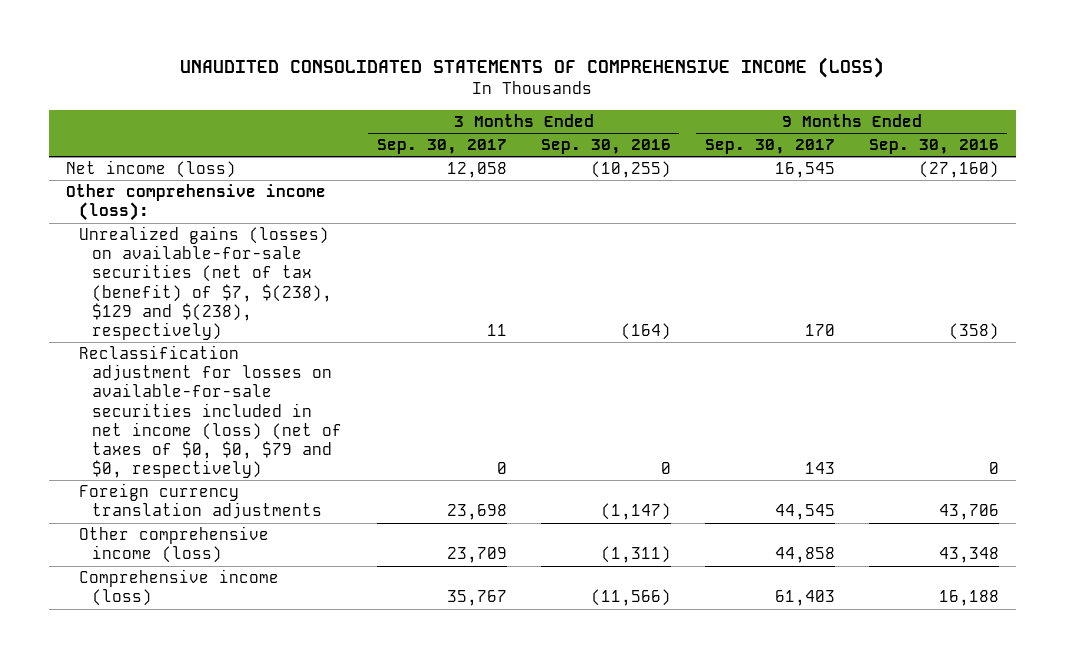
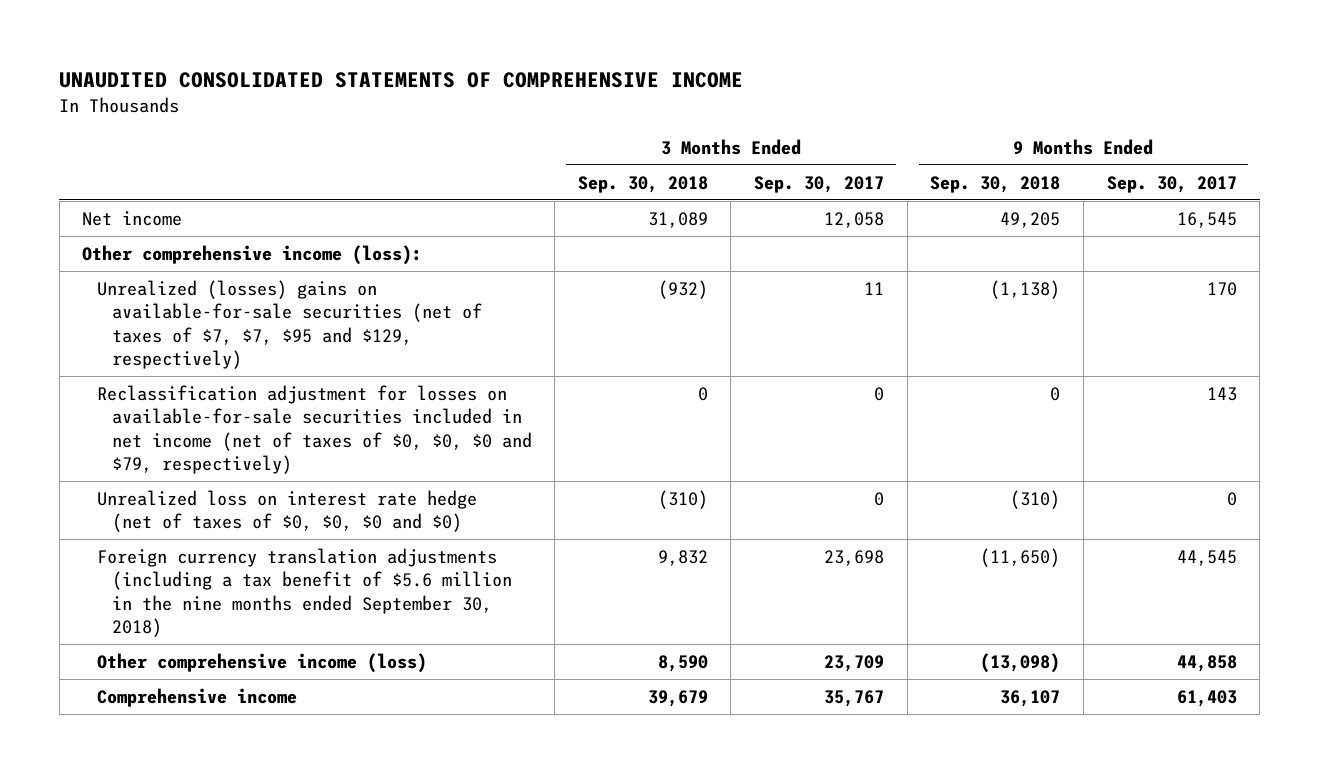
- UNAUDITED CONSOLIDATED STATEMENTS OF COMPREHENSIVE INCOME (LOSS)
+ UNAUDITED CONSOLIDATED STATEMENTS OF COMPREHENSIVE INCOME
- | 3 Months Ended Sep. 30, 2017 | 3 Months Ended Sep. 30, 2016 | 9 Months Ended Sep. 30, 2017 | 9 Months Ended Sep. 30, 2016
+ | 3 Months Ended Sep. 30, 2018 | 3 Months Ended Sep. 30, 2017 | 9 Months Ended Sep. 30, 2018 | 9 Months Ended Sep. 30, 2017
- Net income (loss) | 12,058 | (10,255) | 16,545 | (27,160)
+ Net income | 31,089 | 12,058 | 49,205 | 16,545
- Unrealized gains (losses) on available-for-sale securities (net of tax (benefit) of $7, $(238), $129 and $(238), respectively) | 11 | (164) | 170 | (358)
- Reclassification adjustment for losses on available-for-sale securities included in net income (loss) (net of taxes of $0, $0, $79 and $0, respectively) | 0 | 0 | 143 | 0
- Foreign currency translation adjustments | 23,698 | (1,147) | 44,545 | 43,706
+ Unrealized (losses) gains on available-for-sale securities (net of taxes of $7, $7, $95 and $129, respectively) | (932) | 11 | (1,138) | 170
+ Reclassification adjustment for losses on available-for-sale securities included in net income (net of taxes of $0, $0, $0 and $79, respectively) | 0 | 0 | 0 | 143
+ Unrealized loss on interest rate hedge (net of taxes of $0, $0, $0 and $0) | (310) | 0 | (310) | 0
+ Foreign currency translation adjustments (including a tax benefit of $5.6 million in the nine months ended September 30, 2018) | 9,832 | 23,698 | (11,650) | 44,545
- Comprehensive income (loss) | 35,767 | (11,566) | 61,403 | 16,188
+ Comprehensive income | 39,679 | 35,767 | 36,107 | 61,403

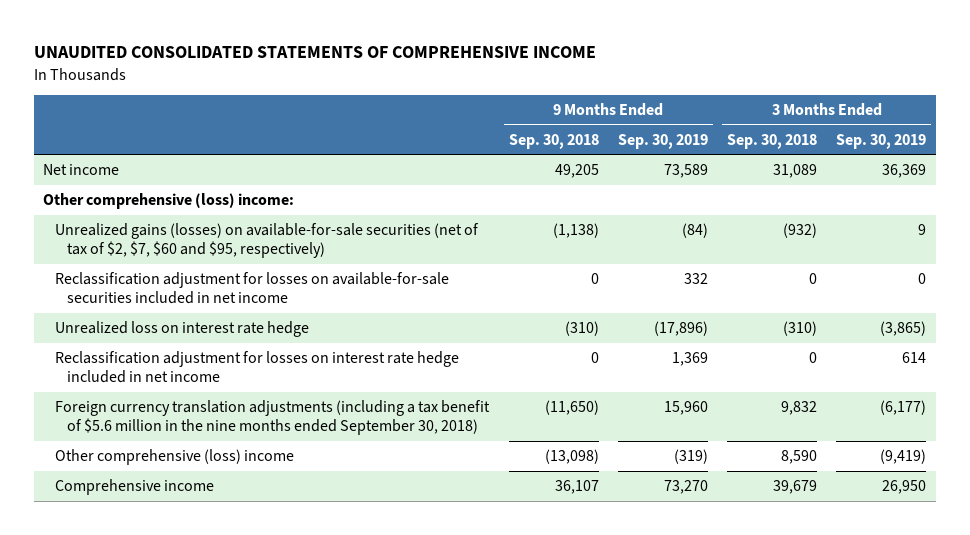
- | 3 Months Ended Sep. 30, 2018 | 3 Months Ended Sep. 30, 2017 | 9 Months Ended Sep. 30, 2018 | 9 Months Ended Sep. 30, 2017
+ | 9 Months Ended Sep. 30, 2018 | 9 Months Ended Sep. 30, 2019 | 3 Months Ended Sep. 30, 2018 | 3 Months Ended Sep. 30, 2019
- Other comprehensive income (loss):
- Unrealized (losses) gains on available-for-sale securities (net of taxes of $7, $7, $95 and $129, respectively) | (932) | 11 | (1,138) | 170
- Reclassification adjustment for losses on available-for-sale securities included in net income (net of taxes of $0, $0, $0 and $79, respectively) | 0 | 0 | 0 | 143
- Unrealized loss on interest rate hedge (net of taxes of $0, $0, $0 and $0) | (310) | 0 | (310) | 0
+ Other comprehensive (loss) income:
+ Unrealized gains (losses) on available-for-sale securities (net of tax of $2, $7, $60 and $95, respectively) | (1,138) | (84) | (932) | 9
+ Reclassification adjustment for losses on available-for-sale securities included in net income | 0 | 332 | 0 | 0
+ Unrealized loss on interest rate hedge | (310) | (17,896) | (310) | (3,865)
+ Reclassification adjustment for losses on interest rate hedge included in net income | 0 | 1,369 | 0 | 614
- Other comprehensive income (loss) | 8,590 | 23,709 | (13,098) | 44,858
+ Other comprehensive (loss) income | (13,098) | (319) | 8,590 | (9,419)

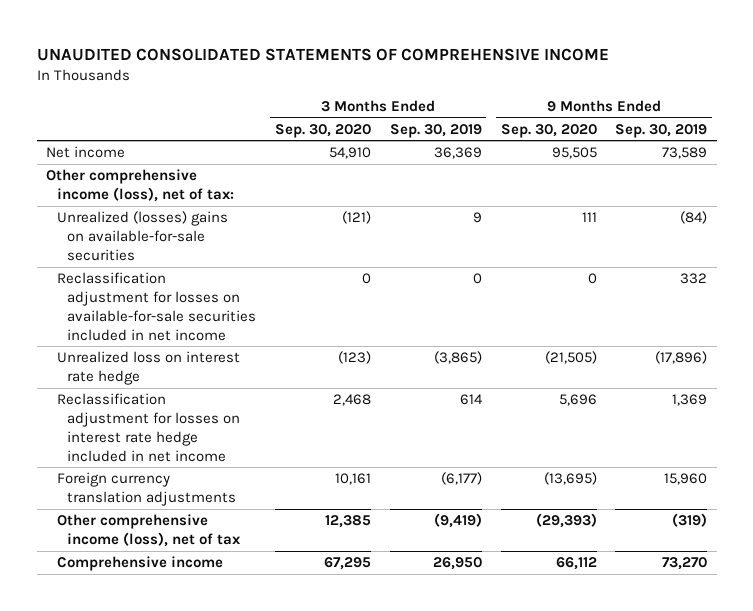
- | 9 Months Ended Sep. 30, 2018 | 9 Months Ended Sep. 30, 2019 | 3 Months Ended Sep. 30, 2018 | 3 Months Ended Sep. 30, 2019
+ | 3 Months Ended Sep. 30, 2020 | 3 Months Ended Sep. 30, 2019 | 9 Months Ended Sep. 30, 2020 | 9 Months Ended Sep. 30, 2019
- Other comprehensive (loss) income:
- Unrealized gains (losses) on available-for-sale securities (net of tax of $2, $7, $60 and $95, respectively) | (1,138) | (84) | (932) | 9
+ Other comprehensive income (loss), net of tax:
+ Unrealized (losses) gains on available-for-sale securities | (121) | 9 | 111 | (84)
- Foreign currency translation adjustments (including a tax benefit of $5.6 million in the nine months ended September 30, 2018) | (11,650) | 15,960 | 9,832 | (6,177)
- Other comprehensive (loss) income | (13,098) | (319) | 8,590 | (9,419)
+ Foreign currency translation adjustments | 10,161 | (6,177) | (13,695) | 15,960
+ Other comprehensive income (loss), net of tax | 12,385 | (9,419) | (29,393) | (319)

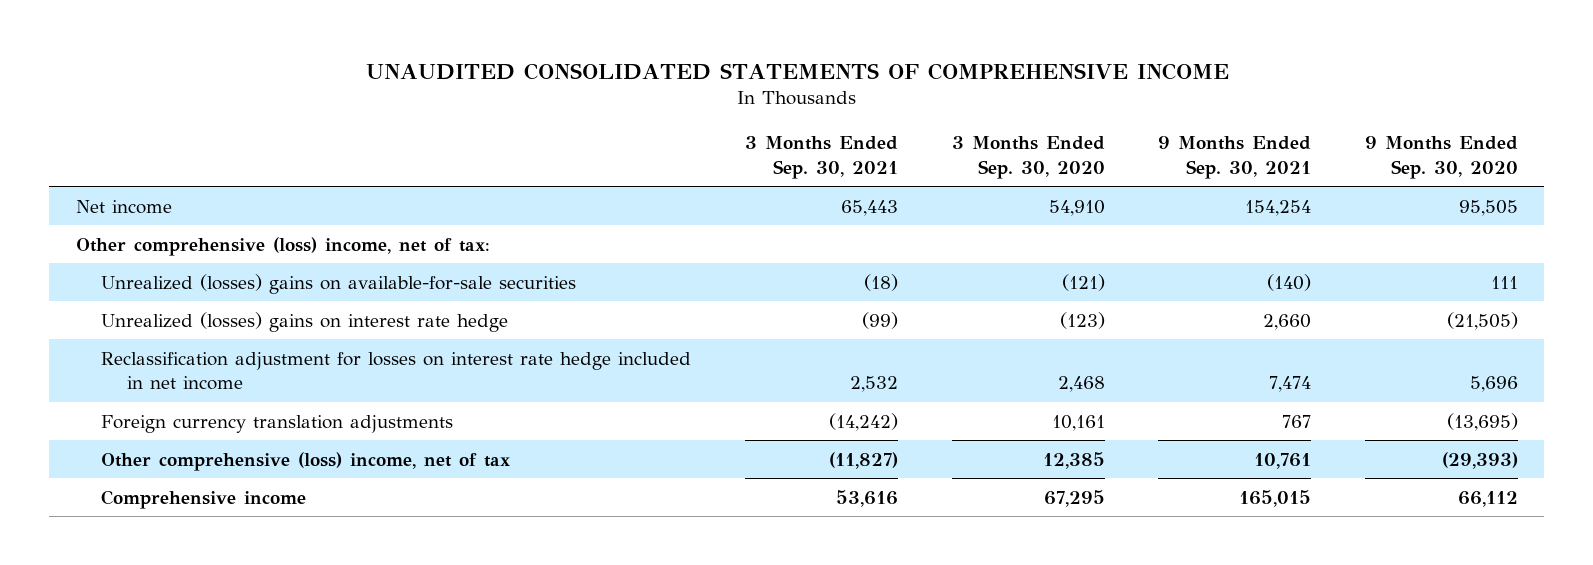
- | 3 Months Ended Sep. 30, 2020 | 3 Months Ended Sep. 30, 2019 | 9 Months Ended Sep. 30, 2020 | 9 Months Ended Sep. 30, 2019
+ | 3 Months Ended Sep. 30, 2021 | 3 Months Ended Sep. 30, 2020 | 9 Months Ended Sep. 30, 2021 | 9 Months Ended Sep. 30, 2020
- Other comprehensive income (loss), net of tax:
+ Other comprehensive (loss) income, net of tax:
- Reclassification adjustment for losses on available-for-sale securities included in net income | 0 | 0 | 0 | 332
- Unrealized loss on interest rate hedge | (123) | (3,865) | (21,505) | (17,896)
+ Unrealized (losses) gains on interest rate hedge | (99) | (123) | 2,660 | (21,505)
- Other comprehensive income (loss), net of tax | 12,385 | (9,419) | (29,393) | (319)
+ Other comprehensive (loss) income, net of tax | (11,827) | 12,385 | 10,761 | (29,393)

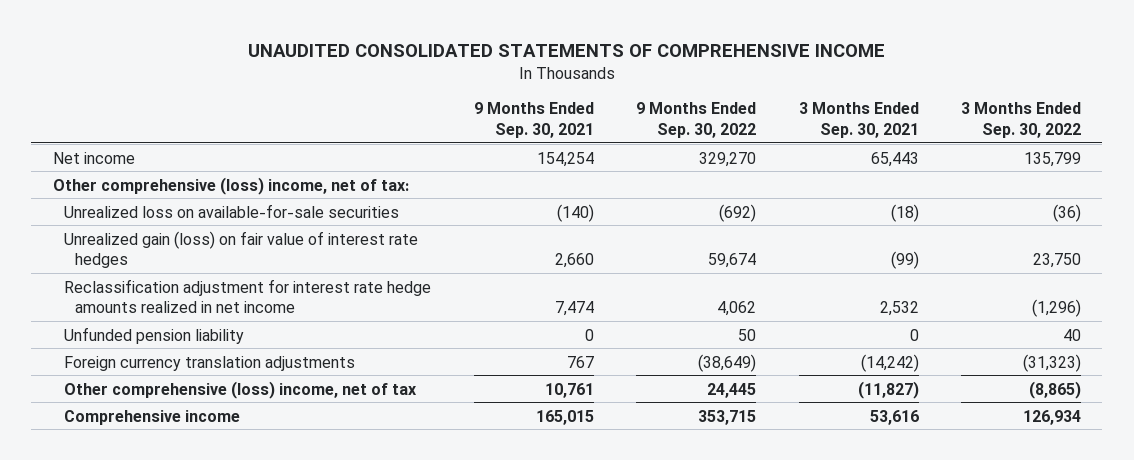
- | 3 Months Ended Sep. 30, 2021 | 3 Months Ended Sep. 30, 2020 | 9 Months Ended Sep. 30, 2021 | 9 Months Ended Sep. 30, 2020
+ | 9 Months Ended Sep. 30, 2021 | 9 Months Ended Sep. 30, 2022 | 3 Months Ended Sep. 30, 2021 | 3 Months Ended Sep. 30, 2022
- Unrealized (losses) gains on available-for-sale securities | (18) | (121) | (140) | 111
- Unrealized (losses) gains on interest rate hedge | (99) | (123) | 2,660 | (21,505)
- Reclassification adjustment for losses on interest rate hedge included in net income | 2,532 | 2,468 | 7,474 | 5,696
+ Unrealized loss on available-for-sale securities | (140) | (692) | (18) | (36)
+ Unrealized gain (loss) on fair value of interest rate hedges | 2,660 | 59,674 | (99) | 23,750
+ Reclassification adjustment for interest rate hedge amounts realized in net income | 7,474 | 4,062 | 2,532 | (1,296)
+ Unfunded pension liability | 0 | 50 | 0 | 40

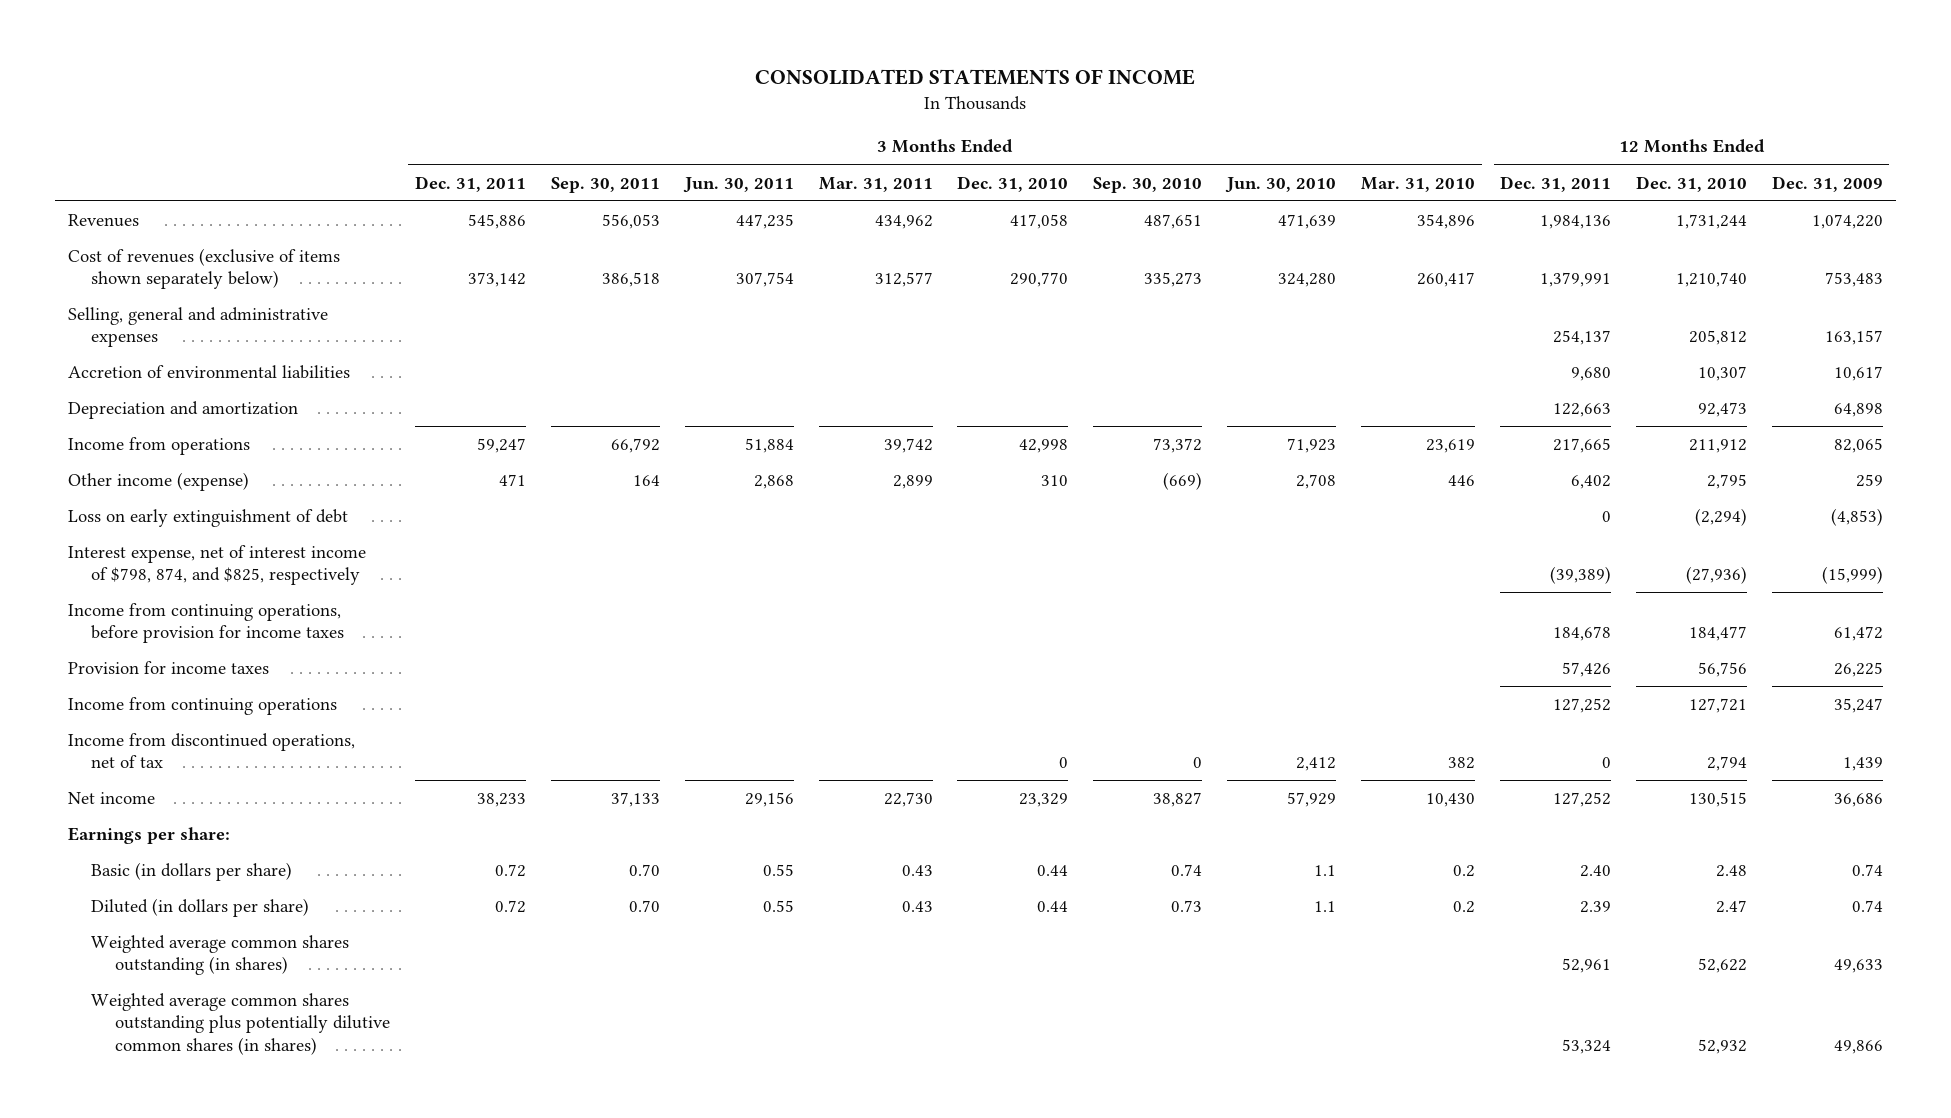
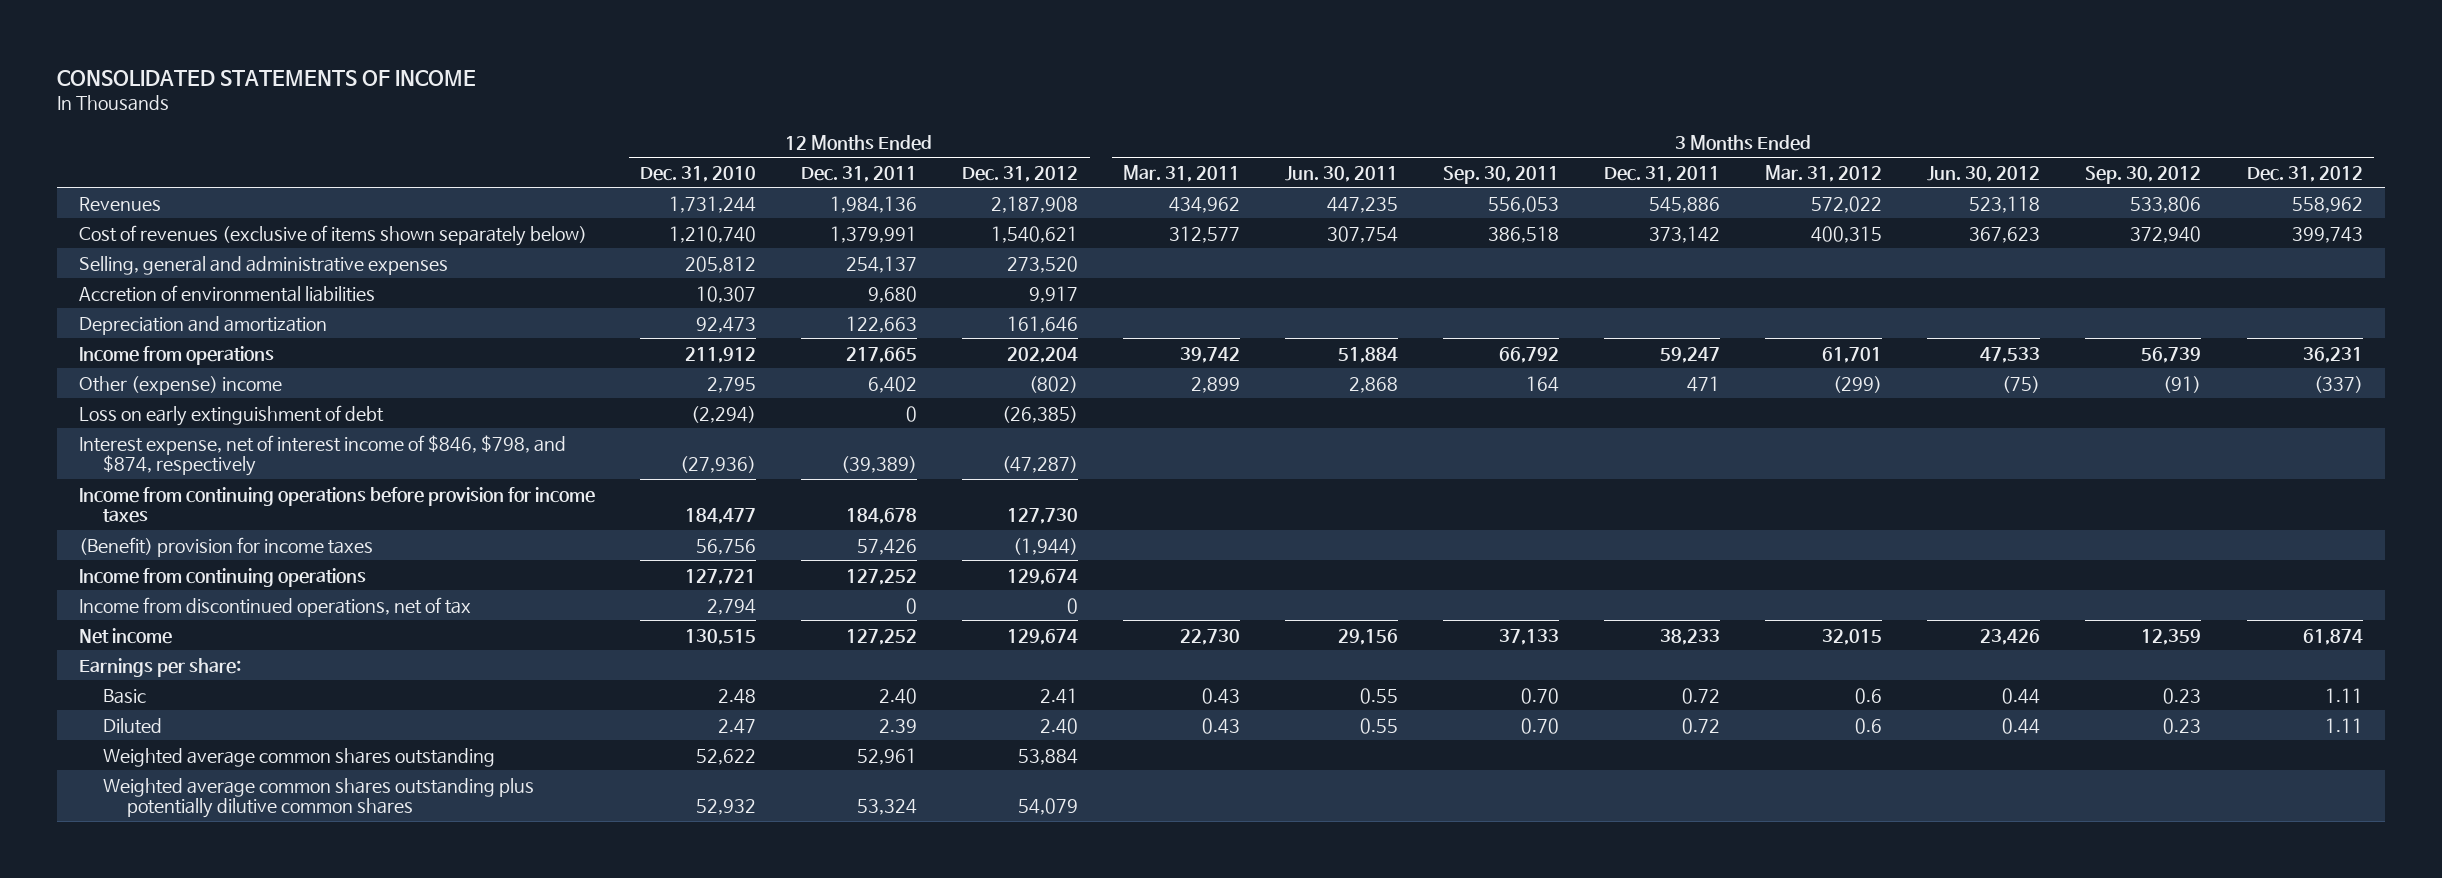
- | 3 Months Ended Dec. 31, 2011 | 3 Months Ended Sep. 30, 2011 | 3 Months Ended Jun. 30, 2011 | 3 Months Ended Mar. 31, 2011 | 3 Months Ended Dec. 31, 2010 | 3 Months Ended Sep. 30, 2010 | 3 Months Ended Jun. 30, 2010 | 3 Months Ended Mar. 31, 2010 | 12 Months Ended Dec. 31, 2011 | 12 Months Ended Dec. 31, 2010 | 12 Months Ended Dec. 31, 2009
+ | 12 Months Ended Dec. 31, 2010 | 12 Months Ended Dec. 31, 2011 | 12 Months Ended Dec. 31, 2012 | 3 Months Ended Mar. 31, 2011 | 3 Months Ended Jun. 30, 2011 | 3 Months Ended Sep. 30, 2011 | 3 Months Ended Dec. 31, 2011 | 3 Months Ended Mar. 31, 2012 | 3 Months Ended Jun. 30, 2012 | 3 Months Ended Sep. 30, 2012 | 3 Months Ended Dec. 31, 2012
- Other income (expense) | 471 | 164 | 2,868 | 2,899 | 310 | (669) | 2,708 | 446 | 6,402 | 2,795 | 259
+ Other (expense) income | 2,795 | 6,402 | (802) | 2,899 | 2,868 | 164 | 471 | (299) | (75) | (91) | (337)
- Interest expense, net of interest income of $798, 874, and $825, respectively | | | | | | | | | (39,389) | (27,936) | (15,999)
- Income from continuing operations, before provision for income taxes | | | | | | | | | 184,678 | 184,477 | 61,472
- Provision for income taxes | | | | | | | | | 57,426 | 56,756 | 26,225
+ Interest expense, net of interest income of $846, $798, and $874, respectively | (27,936) | (39,389) | (47,287) | | | | | | | |
+ Income from continuing operations before provision for income taxes | 184,477 | 184,678 | 127,730 | | | | | | | |
+ (Benefit) provision for income taxes | 56,756 | 57,426 | (1,944) | | | | | | | |
- Basic (in dollars per share) | 0.72 | 0.70 | 0.55 | 0.43 | 0.44 | 0.74 | 1.1 | 0.2 | 2.40 | 2.48 | 0.74
- Diluted (in dollars per share) | 0.72 | 0.70 | 0.55 | 0.43 | 0.44 | 0.73 | 1.1 | 0.2 | 2.39 | 2.47 | 0.74
- Weighted average common shares outstanding (in shares) | | | | | | | | | 52,961 | 52,622 | 49,633
- Weighted average common shares outstanding plus potentially dilutive common shares (in shares) | | | | | | | | | 53,324 | 52,932 | 49,866
+ Basic | 2.48 | 2.40 | 2.41 | 0.43 | 0.55 | 0.70 | 0.72 | 0.6 | 0.44 | 0.23 | 1.11
+ Diluted | 2.47 | 2.39 | 2.40 | 0.43 | 0.55 | 0.70 | 0.72 | 0.6 | 0.44 | 0.23 | 1.11
+ Weighted average common shares outstanding | 52,622 | 52,961 | 53,884 | | | | | | | |
+ Weighted average common shares outstanding plus potentially dilutive common shares | 52,932 | 53,324 | 54,079 | | | | | | | |

